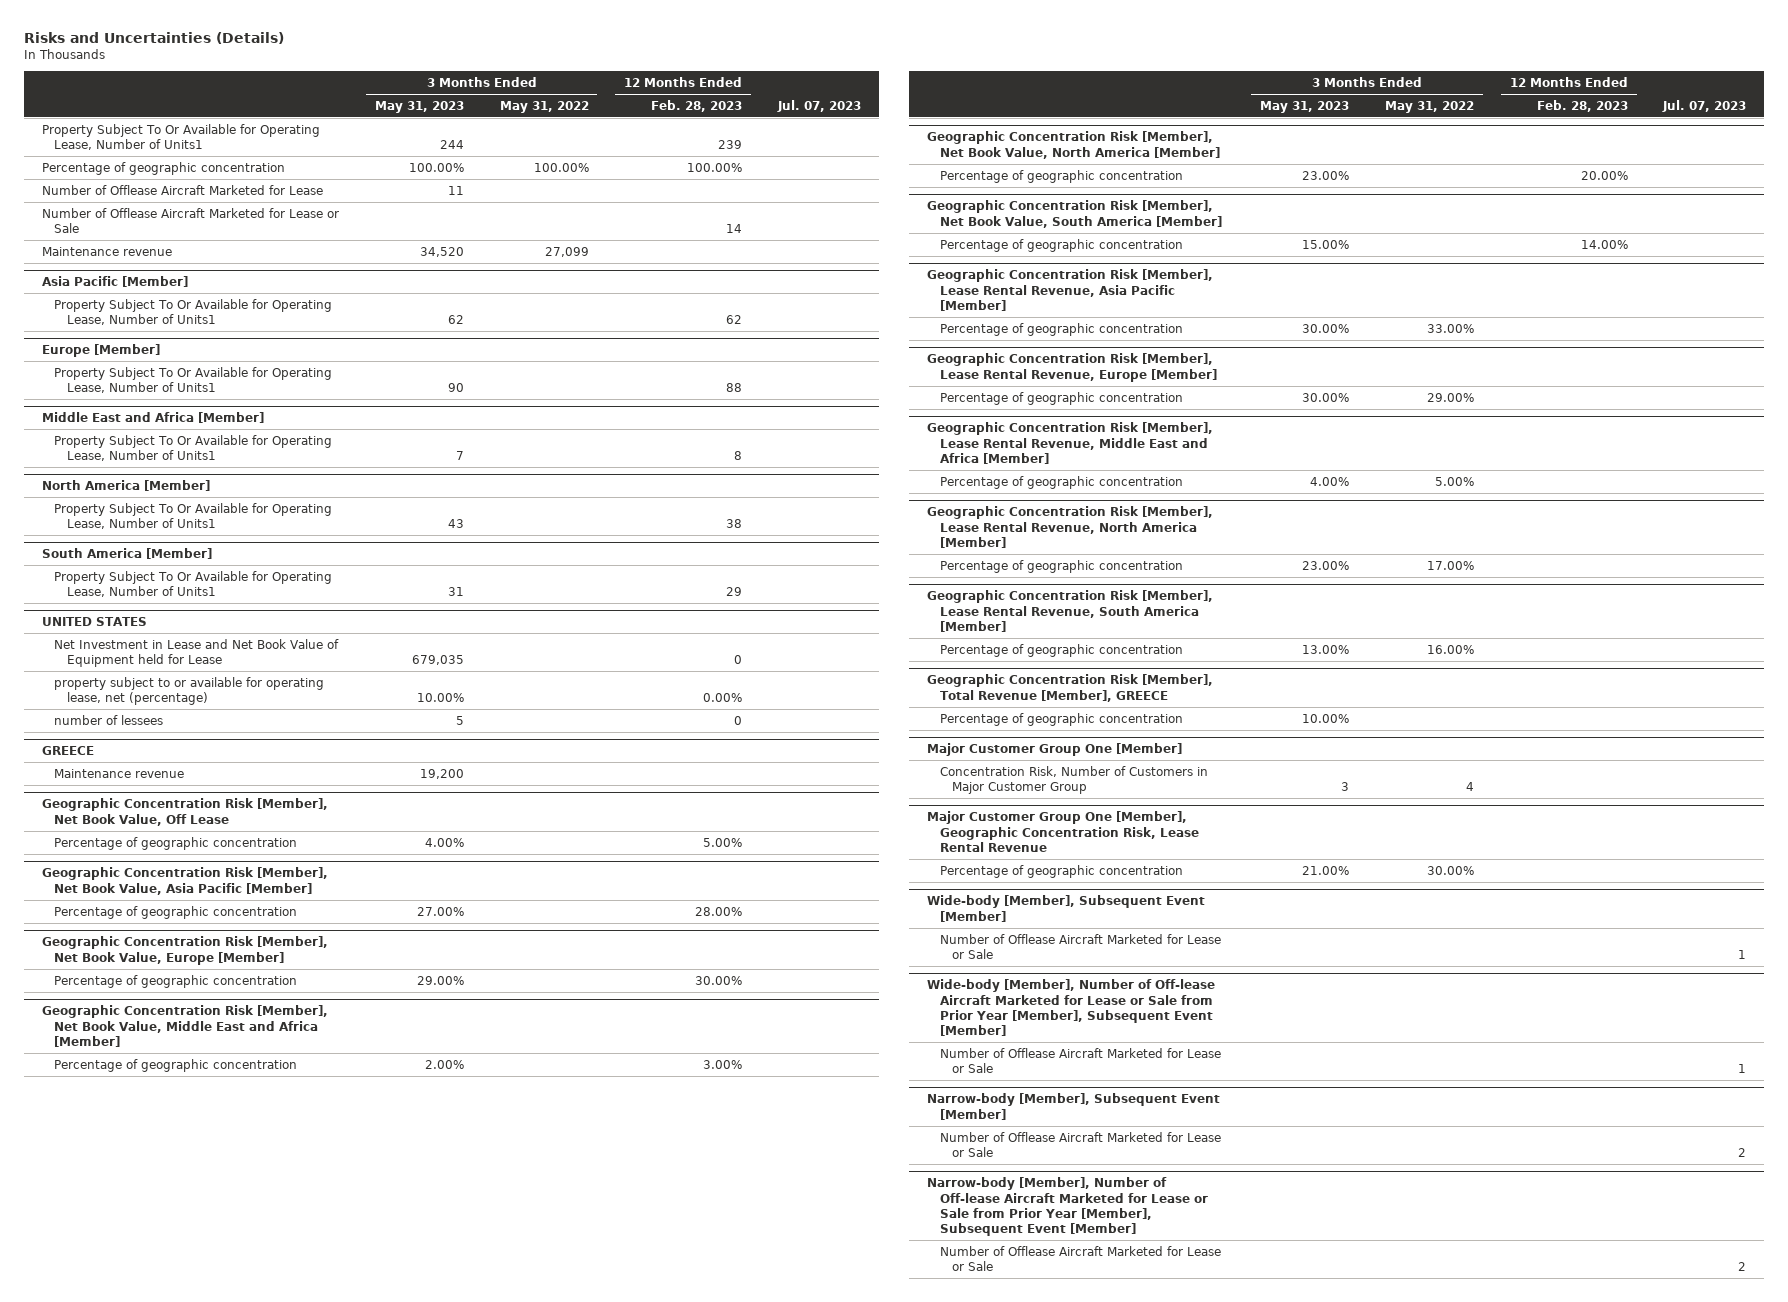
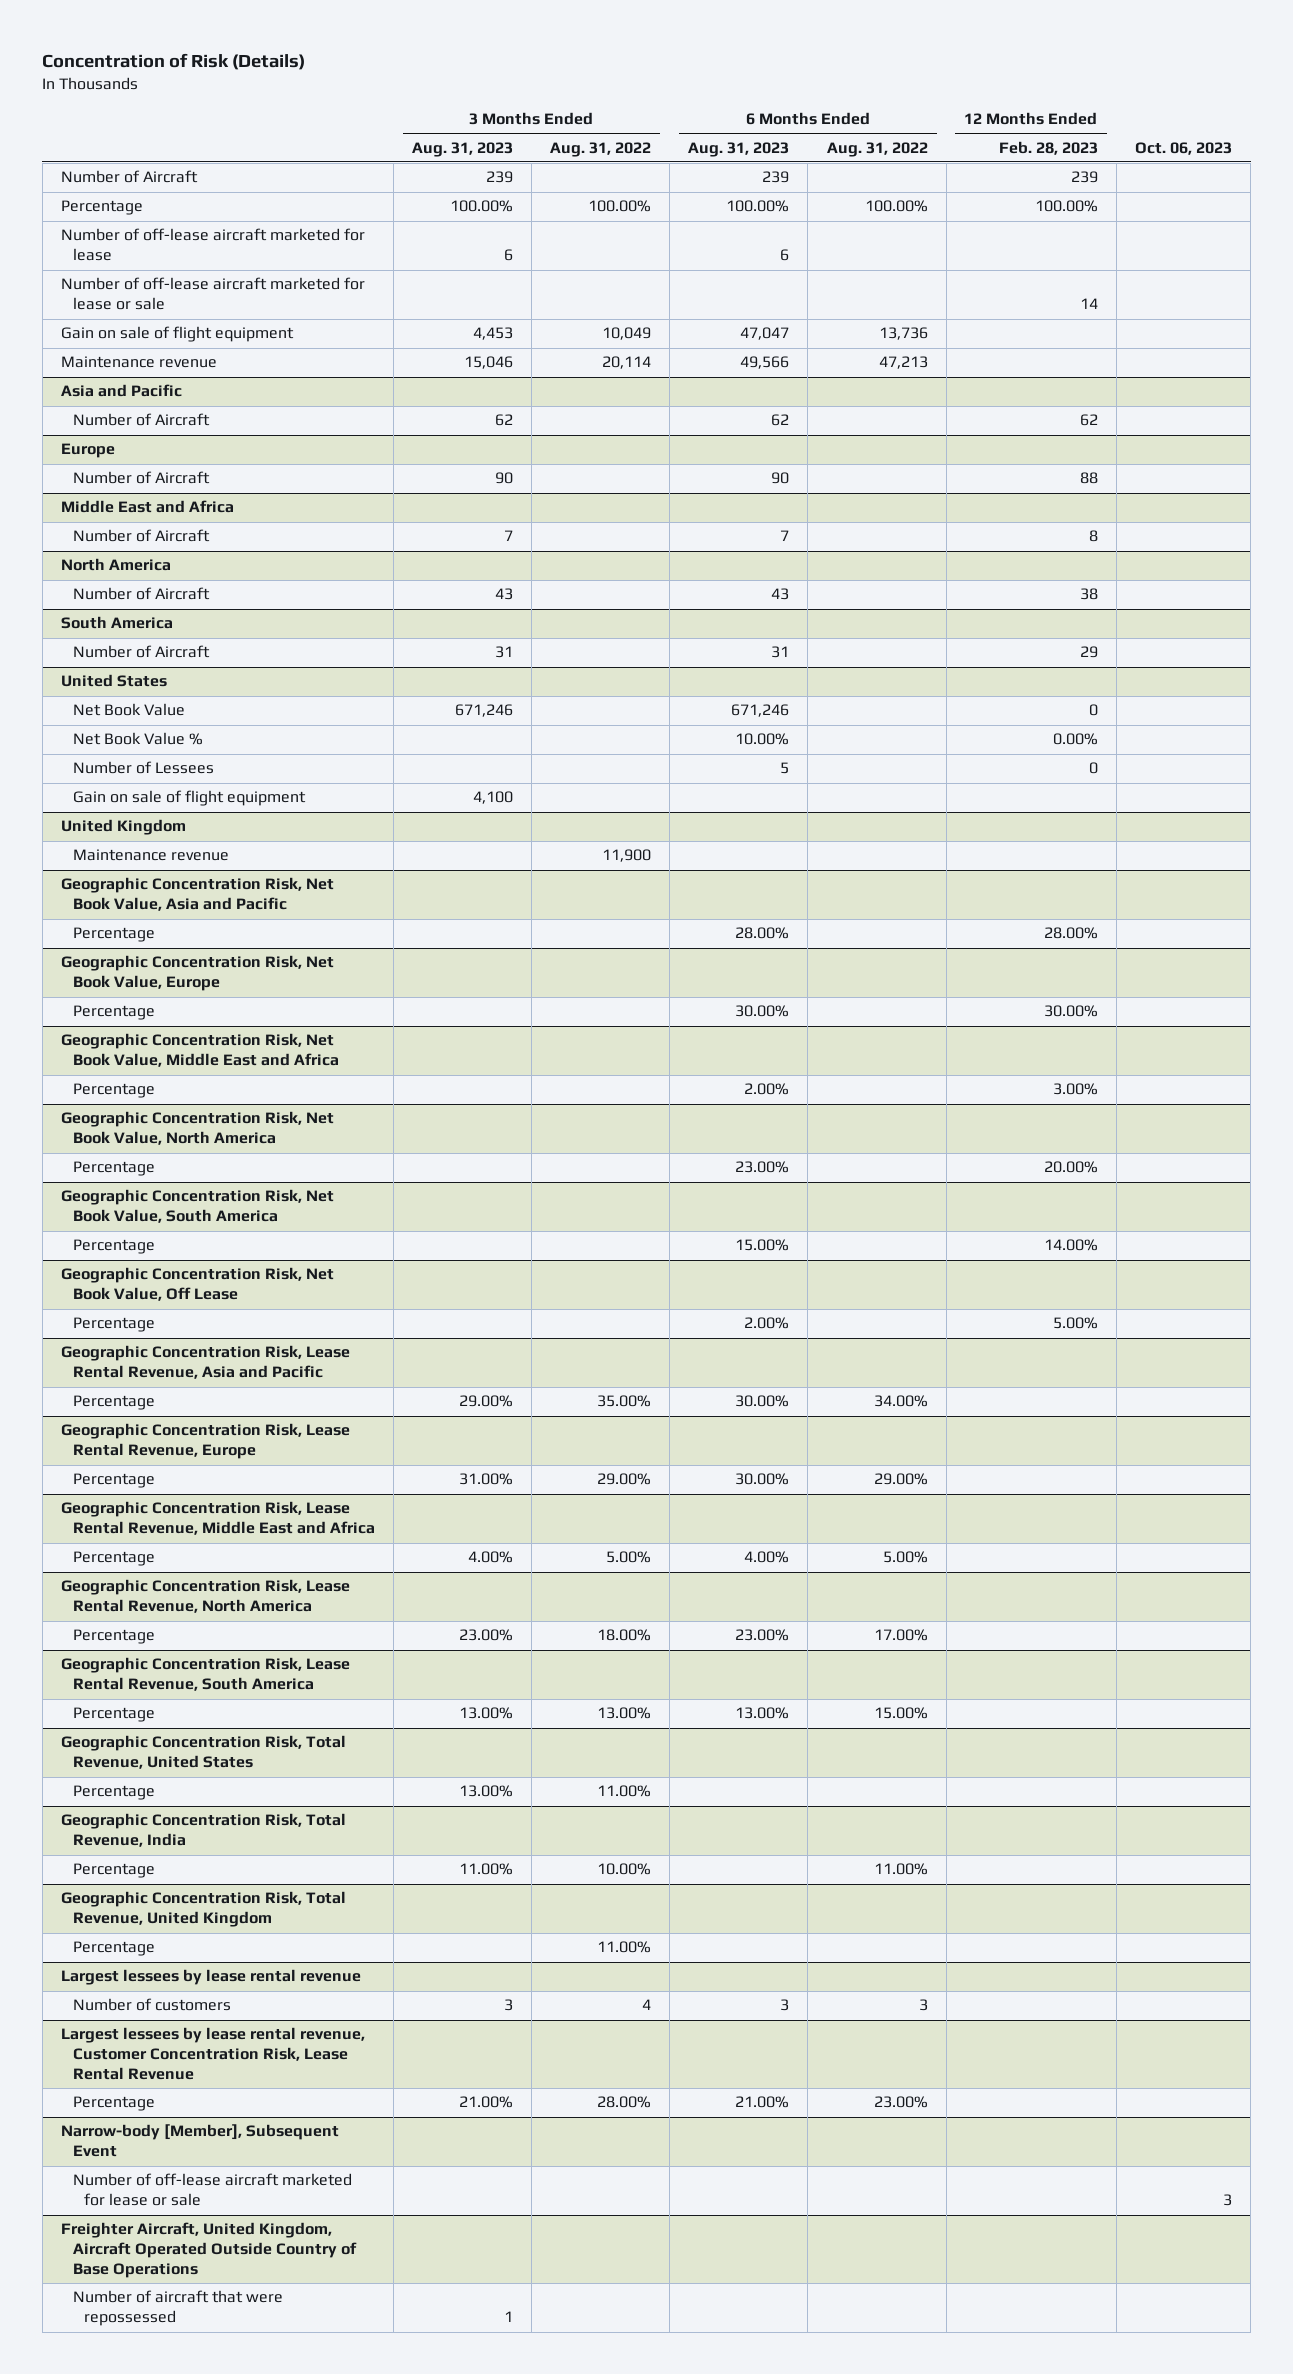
- Risks and Uncertainties (Details)
+ Concentration of Risk (Details)
- | 3 Months Ended May 31, 2023 | 3 Months Ended May 31, 2022 | 12 Months Ended Feb. 28, 2023 | Jul. 07, 2023
+ | 3 Months Ended Aug. 31, 2023 | 3 Months Ended Aug. 31, 2022 | 6 Months Ended Aug. 31, 2023 | 6 Months Ended Aug. 31, 2022 | 12 Months Ended Feb. 28, 2023 | Oct. 06, 2023
- Property Subject To Or Available for Operating Lease, Number of Units1 | 244 | | 239 |
- Percentage of geographic concentration | 100.00% | 100.00% | 100.00% |
- Number of Offlease Aircraft Marketed for Lease | 11 | | |
- Number of Offlease Aircraft Marketed for Lease or Sale | | | 14 |
+ Number of Aircraft | 239 | | 239 | | 239 |
+ Percentage | 100.00% | 100.00% | 100.00% | 100.00% | 100.00% |
+ Number of off-lease aircraft marketed for lease | 6 | | 6 | | |
+ Number of off-lease aircraft marketed for lease or sale | | | | | 14 |
+ Gain on sale of flight equipment | 4,453 | 10,049 | 47,047 | 13,736 | |
- Asia Pacific [Member]
- Property Subject To Or Available for Operating Lease, Number of Units1 | 62 | | 62 |
- Europe [Member]
- Property Subject To Or Available for Operating Lease, Number of Units1 | 90 | | 88 |
- Middle East and Africa [Member]
- Property Subject To Or Available for Operating Lease, Number of Units1 | 7 | | 8 |
- North America [Member]
- Property Subject To Or Available for Operating Lease, Number of Units1 | 43 | | 38 |
- South America [Member]
- Property Subject To Or Available for Operating Lease, Number of Units1 | 31 | | 29 |
- UNITED STATES
- Net Investment in Lease and Net Book Value of Equipment held for Lease | 679,035 | | 0 |
- property subject to or available for operating lease, net (percentage) | 10.00% | | 0.00% |
- number of lessees | 5 | | 0 |
- GREECE
- Maintenance revenue | 19,200 | | |
- Geographic Concentration Risk [Member], Net Book Value, Off Lease
- Percentage of geographic concentration | 4.00% | | 5.00% |
- Geographic Concentration Risk [Member], Net Book Value, Asia Pacific [Member]
- Percentage of geographic concentration | 27.00% | | 28.00% |
- Geographic Concentration Risk [Member], Net Book Value, Europe [Member]
- Percentage of geographic concentration | 29.00% | | 30.00% |
- Geographic Concentration Risk [Member], Net Book Value, Middle East and Africa [Member]
- Percentage of geographic concentration | 2.00% | | 3.00% |
- Geographic Concentration Risk [Member], Net Book Value, North America [Member]
- Percentage of geographic concentration | 23.00% | | 20.00% |
- Geographic Concentration Risk [Member], Net Book Value, South America [Member]
- Percentage of geographic concentration | 15.00% | | 14.00% |
- Geographic Concentration Risk [Member], Lease Rental Revenue, Asia Pacific [Member]
- Percentage of geographic concentration | 30.00% | 33.00% | |
- Geographic Concentration Risk [Member], Lease Rental Revenue, Europe [Member]
- Percentage of geographic concentration | 30.00% | 29.00% | |
- Geographic Concentration Risk [Member], Lease Rental Revenue, Middle East and Africa [Member]
- Percentage of geographic concentration | 4.00% | 5.00% | |
- Geographic Concentration Risk [Member], Lease Rental Revenue, North America [Member]
- Percentage of geographic concentration | 23.00% | 17.00% | |
- Geographic Concentration Risk [Member], Lease Rental Revenue, South America [Member]
- Percentage of geographic concentration | 13.00% | 16.00% | |
- Geographic Concentration Risk [Member], Total Revenue [Member], GREECE
- Percentage of geographic concentration | 10.00% | | |
- Major Customer Group One [Member]
- Concentration Risk, Number of Customers in Major Customer Group | 3 | 4 | |
- Major Customer Group One [Member], Geographic Concentration Risk, Lease Rental Revenue
- Percentage of geographic concentration | 21.00% | 30.00% | |
- Wide-body [Member], Subsequent Event [Member]
- Number of Offlease Aircraft Marketed for Lease or Sale | | | | 1
- Wide-body [Member], Number of Off-lease Aircraft Marketed for Lease or Sale from Prior Year [Member], Subsequent Event [Member]
- Number of Offlease Aircraft Marketed for Lease or Sale | | | | 1
- Narrow-body [Member], Subsequent Event [Member]
- Number of Offlease Aircraft Marketed for Lease or Sale | | | | 2
- Narrow-body [Member], Number of Off-lease Aircraft Marketed for Lease or Sale from Prior Year [Member], Subsequent Event [Member]
- Number of Offlease Aircraft Marketed for Lease or Sale | | | | 2
+ Asia and Pacific
+ Number of Aircraft | 62 | | 62 | | 62 |
+ Europe
+ Number of Aircraft | 90 | | 90 | | 88 |
+ Middle East and Africa
+ Number of Aircraft | 7 | | 7 | | 8 |
+ North America
+ Number of Aircraft | 43 | | 43 | | 38 |
+ South America
+ Number of Aircraft | 31 | | 31 | | 29 |
+ United States
+ Net Book Value | 671,246 | | 671,246 | | 0 |
+ Net Book Value % | | | 10.00% | | 0.00% |
+ Number of Lessees | | | 5 | | 0 |
+ Gain on sale of flight equipment | 4,100 | | | | |
+ United Kingdom
+ Maintenance revenue | | 11,900 | | | |
+ Geographic Concentration Risk, Net Book Value, Asia and Pacific
+ Percentage | | | 28.00% | | 28.00% |
+ Geographic Concentration Risk, Net Book Value, Europe
+ Percentage | | | 30.00% | | 30.00% |
+ Geographic Concentration Risk, Net Book Value, Middle East and Africa
+ Percentage | | | 2.00% | | 3.00% |
+ Geographic Concentration Risk, Net Book Value, North America
+ Percentage | | | 23.00% | | 20.00% |
+ Geographic Concentration Risk, Net Book Value, South America
+ Percentage | | | 15.00% | | 14.00% |
+ Geographic Concentration Risk, Net Book Value, Off Lease
+ Percentage | | | 2.00% | | 5.00% |
+ Geographic Concentration Risk, Lease Rental Revenue, Asia and Pacific
+ Percentage | 29.00% | 35.00% | 30.00% | 34.00% | |
+ Geographic Concentration Risk, Lease Rental Revenue, Europe
+ Percentage | 31.00% | 29.00% | 30.00% | 29.00% | |
+ Geographic Concentration Risk, Lease Rental Revenue, Middle East and Africa
+ Percentage | 4.00% | 5.00% | 4.00% | 5.00% | |
+ Geographic Concentration Risk, Lease Rental Revenue, North America
+ Percentage | 23.00% | 18.00% | 23.00% | 17.00% | |
+ Geographic Concentration Risk, Lease Rental Revenue, South America
+ Percentage | 13.00% | 13.00% | 13.00% | 15.00% | |
+ Geographic Concentration Risk, Total Revenue, United States
+ Percentage | 13.00% | 11.00% | | | |
+ Geographic Concentration Risk, Total Revenue, India
+ Percentage | 11.00% | 10.00% | | 11.00% | |
+ Geographic Concentration Risk, Total Revenue, United Kingdom
+ Percentage | | 11.00% | | | |
+ Largest lessees by lease rental revenue
+ Number of customers | 3 | 4 | 3 | 3 | |
+ Largest lessees by lease rental revenue, Customer Concentration Risk, Lease Rental Revenue
+ Percentage | 21.00% | 28.00% | 21.00% | 23.00% | |
+ Narrow-body [Member], Subsequent Event
+ Number of off-lease aircraft marketed for lease or sale | | | | | | 3
+ Freighter Aircraft, United Kingdom, Aircraft Operated Outside Country of Base Operations
+ Number of aircraft that were repossessed | 1 | | | | |

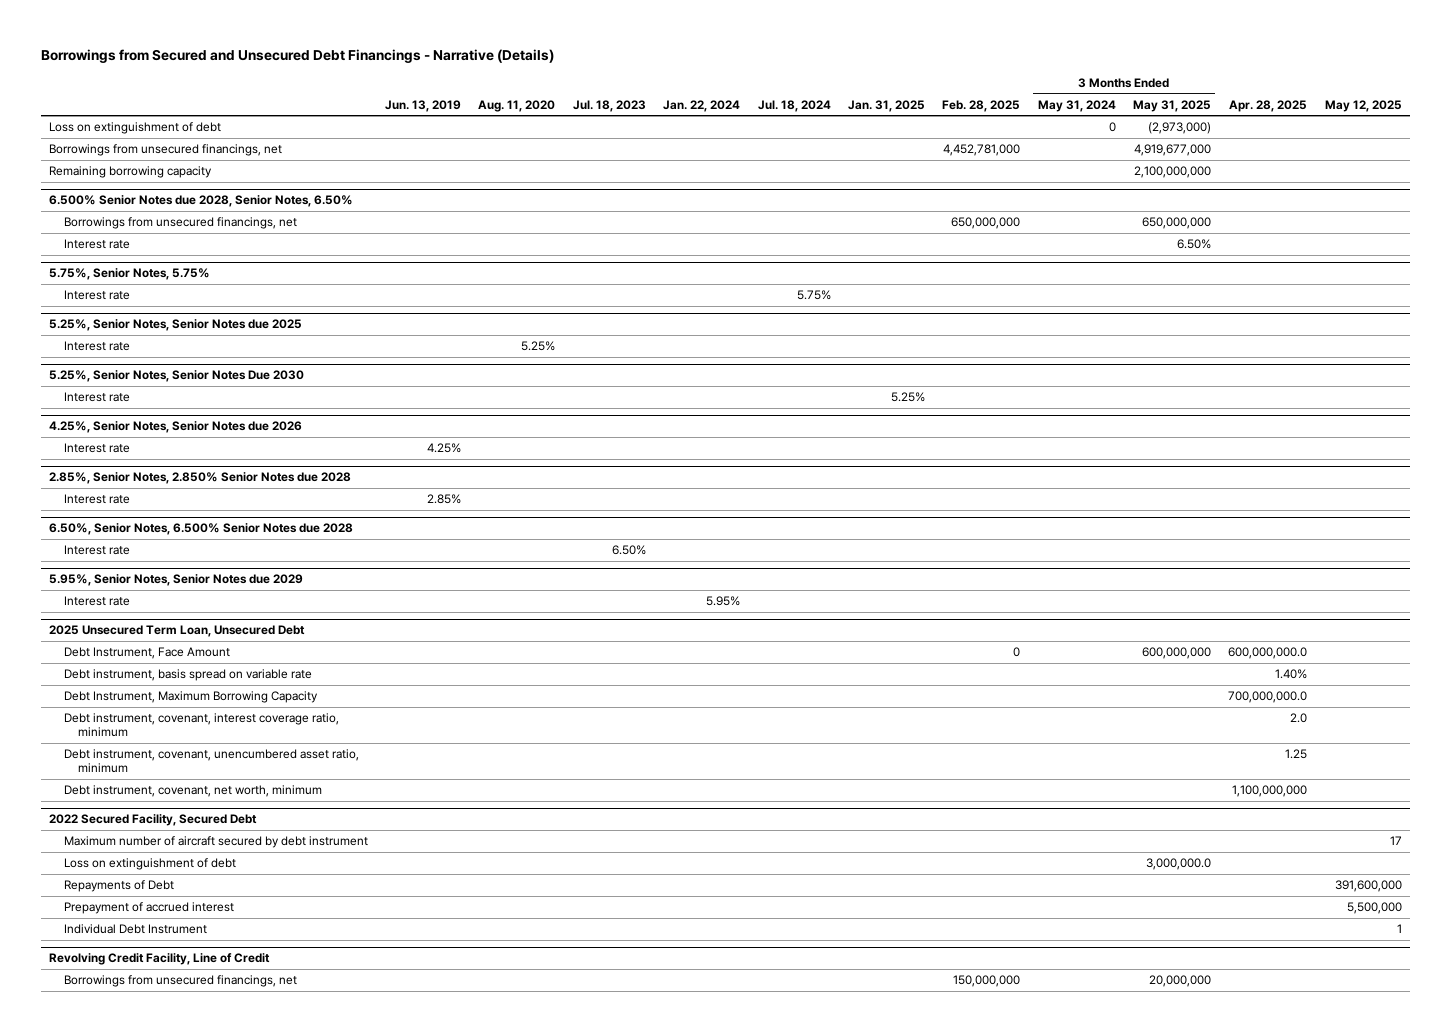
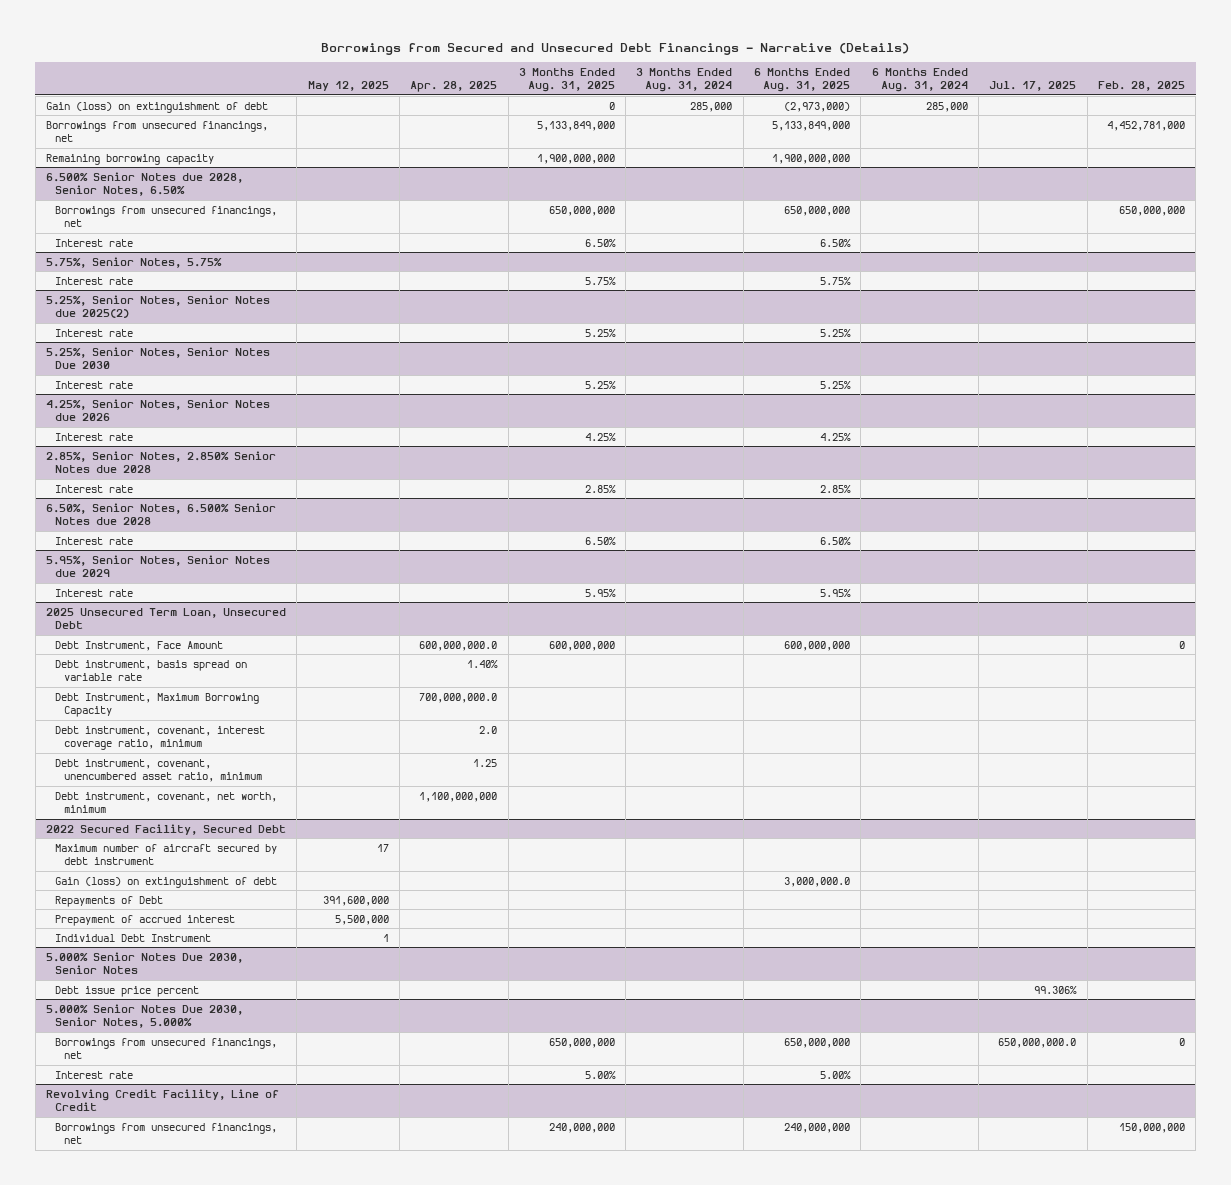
- | Jun. 13, 2019 | Aug. 11, 2020 | Jul. 18, 2023 | Jan. 22, 2024 | Jul. 18, 2024 | Jan. 31, 2025 | Feb. 28, 2025 | 3 Months Ended May 31, 2024 | 3 Months Ended May 31, 2025 | Apr. 28, 2025 | May 12, 2025
+ | May 12, 2025 | Apr. 28, 2025 | 3 Months Ended Aug. 31, 2025 | 3 Months Ended Aug. 31, 2024 | 6 Months Ended Aug. 31, 2025 | 6 Months Ended Aug. 31, 2024 | Jul. 17, 2025 | Feb. 28, 2025
- Loss on extinguishment of debt | | | | | | | | 0 | (2,973,000) | |
+ Gain (loss) on extinguishment of debt | | | 0 | 285,000 | (2,973,000) | 285,000 | |
- 5.25%, Senior Notes, Senior Notes due 2025
+ 5.25%, Senior Notes, Senior Notes due 2025(2)
@ 2022 Secured Facility, Secured Debt
- Loss on extinguishment of debt | | | | | | | | | 3,000,000.0 | |
+ Gain (loss) on extinguishment of debt | | | | | 3,000,000.0 | | |
+ 5.000% Senior Notes Due 2030, Senior Notes
+ Debt issue price percent | | | | | | | 99.306% |
+ 5.000% Senior Notes Due 2030, Senior Notes, 5.000%
+ Borrowings from unsecured financings, net | | | 650,000,000 | | 650,000,000 | | 650,000,000.0 | 0
+ Interest rate | | | 5.00% | | 5.00% | | |

